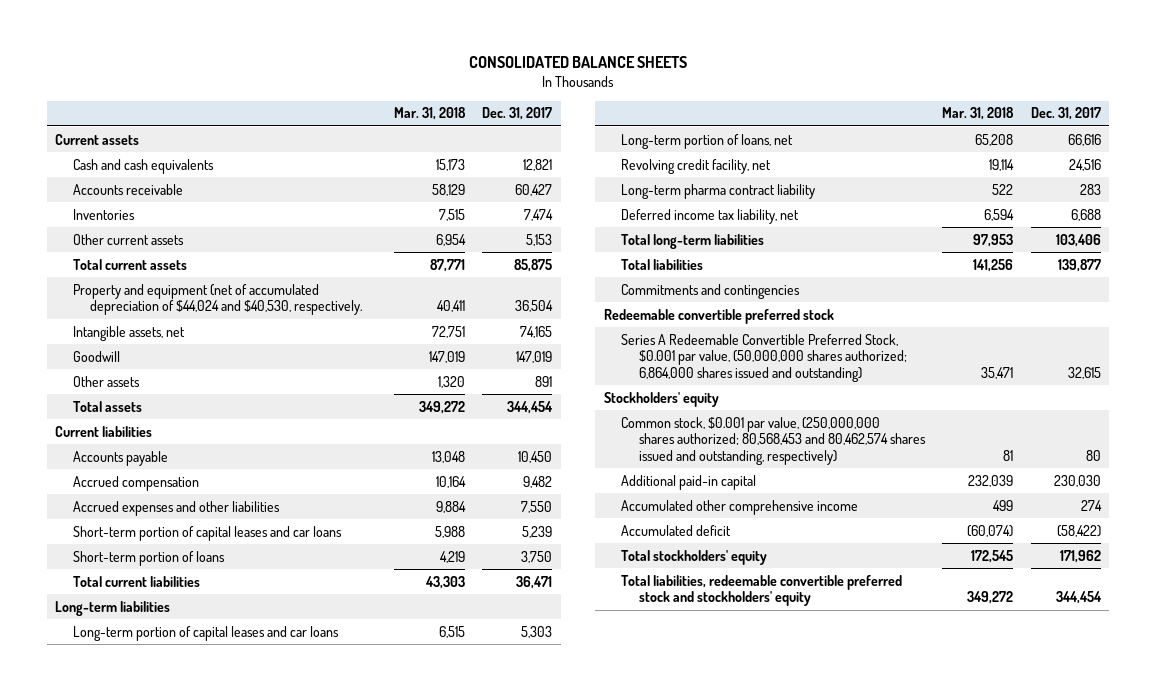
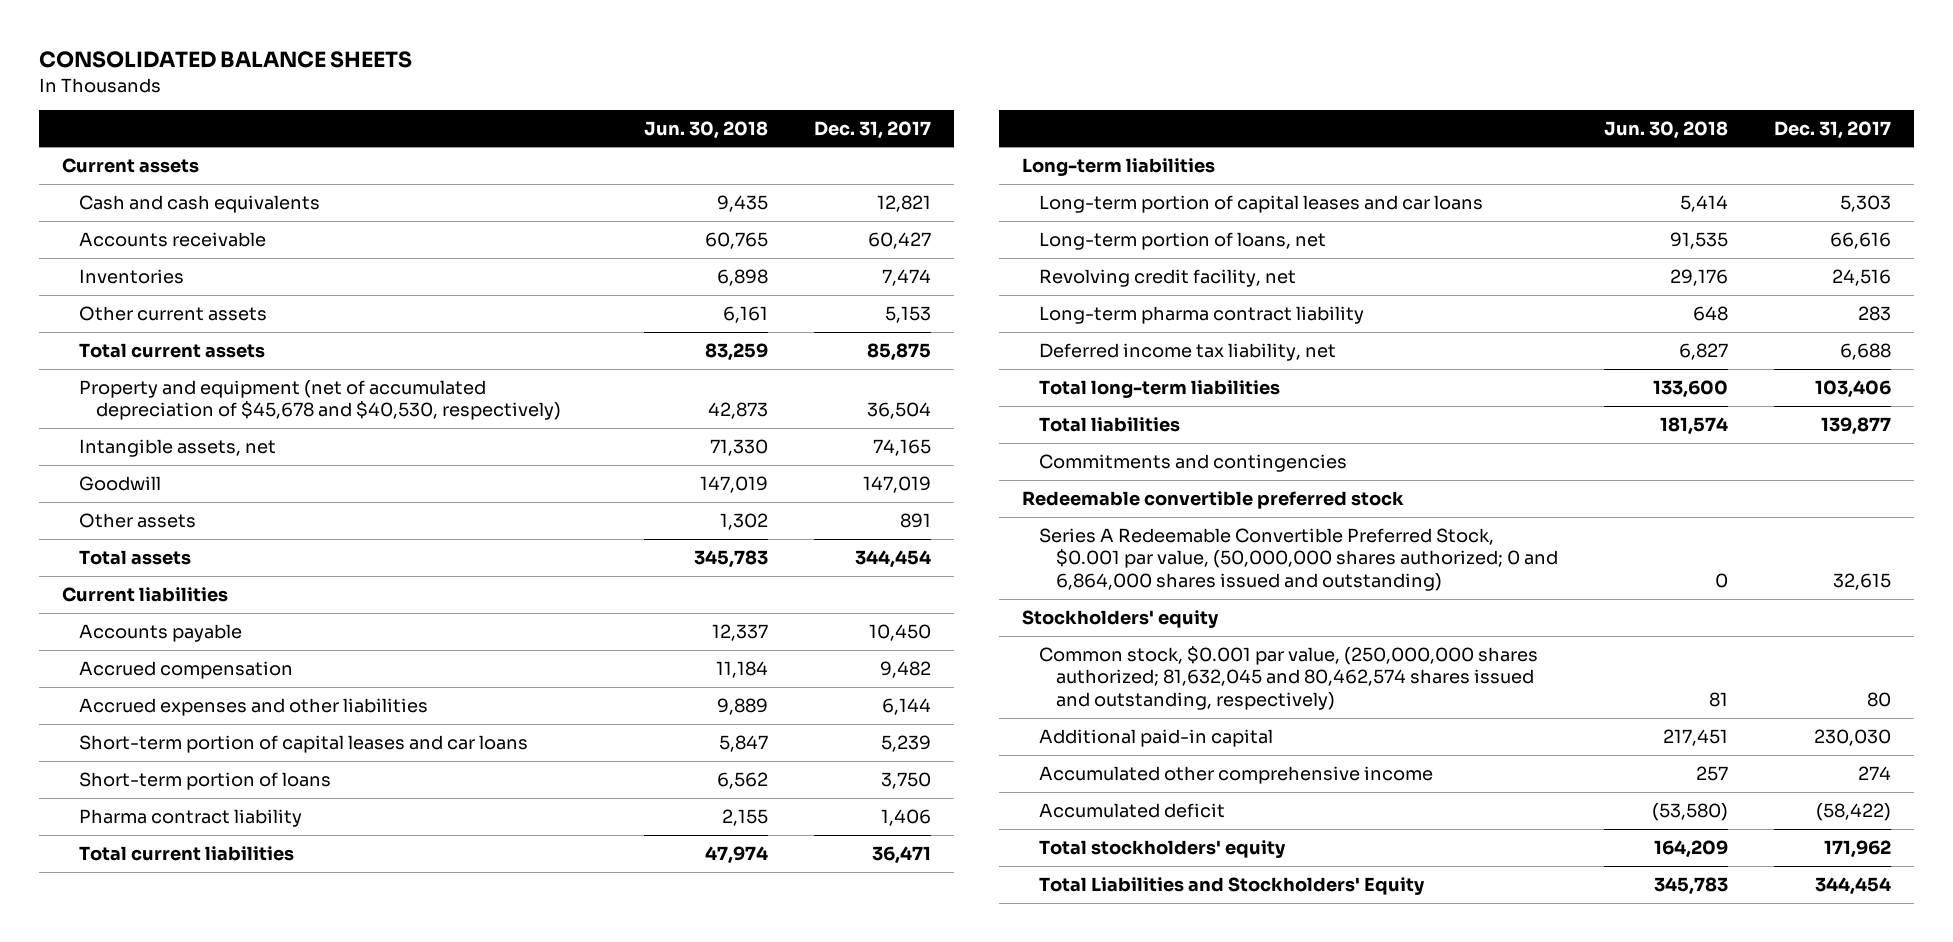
- | Mar. 31, 2018 | Dec. 31, 2017
+ | Jun. 30, 2018 | Dec. 31, 2017
- Property and equipment (net of accumulated depreciation of $44,024 and $40,530, respectively. | 40,411 | 36,504
+ Property and equipment (net of accumulated depreciation of $45,678 and $40,530, respectively) | 42,873 | 36,504
- Accrued expenses and other liabilities | 9,884 | 7,550
+ Accrued expenses and other liabilities | 9,889 | 6,144
+ Pharma contract liability | 2,155 | 1,406
- Series A Redeemable Convertible Preferred Stock, $0.001 par value, (50,000,000 shares authorized; 6,864,000 shares issued and outstanding) | 35,471 | 32,615
+ Series A Redeemable Convertible Preferred Stock, $0.001 par value, (50,000,000 shares authorized; 0 and 6,864,000 shares issued and outstanding) | 0 | 32,615
- Common stock, $0.001 par value, (250,000,000 shares authorized; 80,568,453 and 80,462,574 shares issued and outstanding, respectively) | 81 | 80
+ Common stock, $0.001 par value, (250,000,000 shares authorized; 81,632,045 and 80,462,574 shares issued and outstanding, respectively) | 81 | 80
- Total liabilities, redeemable convertible preferred stock and stockholders' equity | 349,272 | 344,454
+ Total Liabilities and Stockholders' Equity | 345,783 | 344,454

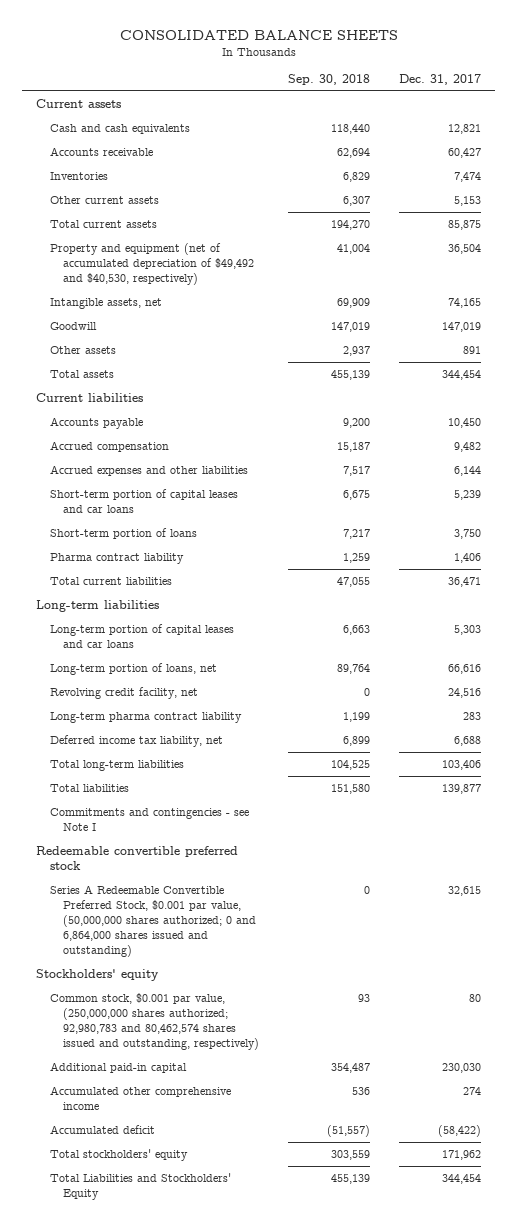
- | Jun. 30, 2018 | Dec. 31, 2017
+ | Sep. 30, 2018 | Dec. 31, 2017
- Property and equipment (net of accumulated depreciation of $45,678 and $40,530, respectively) | 42,873 | 36,504
+ Property and equipment (net of accumulated depreciation of $49,492 and $40,530, respectively) | 41,004 | 36,504
- Commitments and contingencies
+ Commitments and contingencies - see Note I
- Common stock, $0.001 par value, (250,000,000 shares authorized; 81,632,045 and 80,462,574 shares issued and outstanding, respectively) | 81 | 80
+ Common stock, $0.001 par value, (250,000,000 shares authorized; 92,980,783 and 80,462,574 shares issued and outstanding, respectively) | 93 | 80

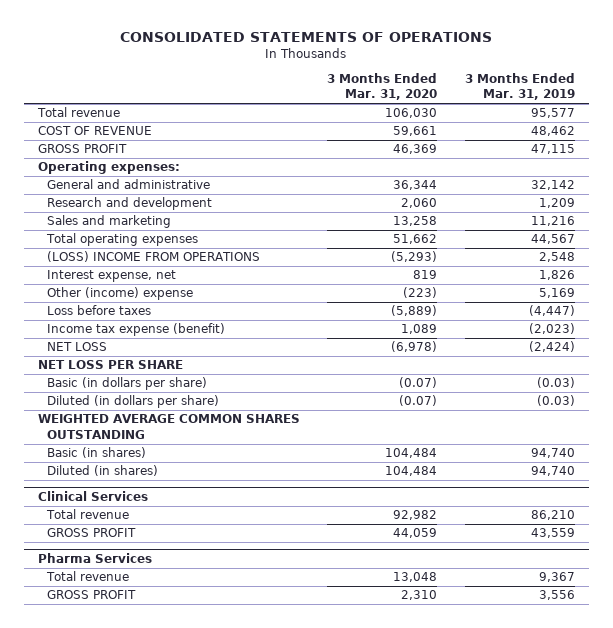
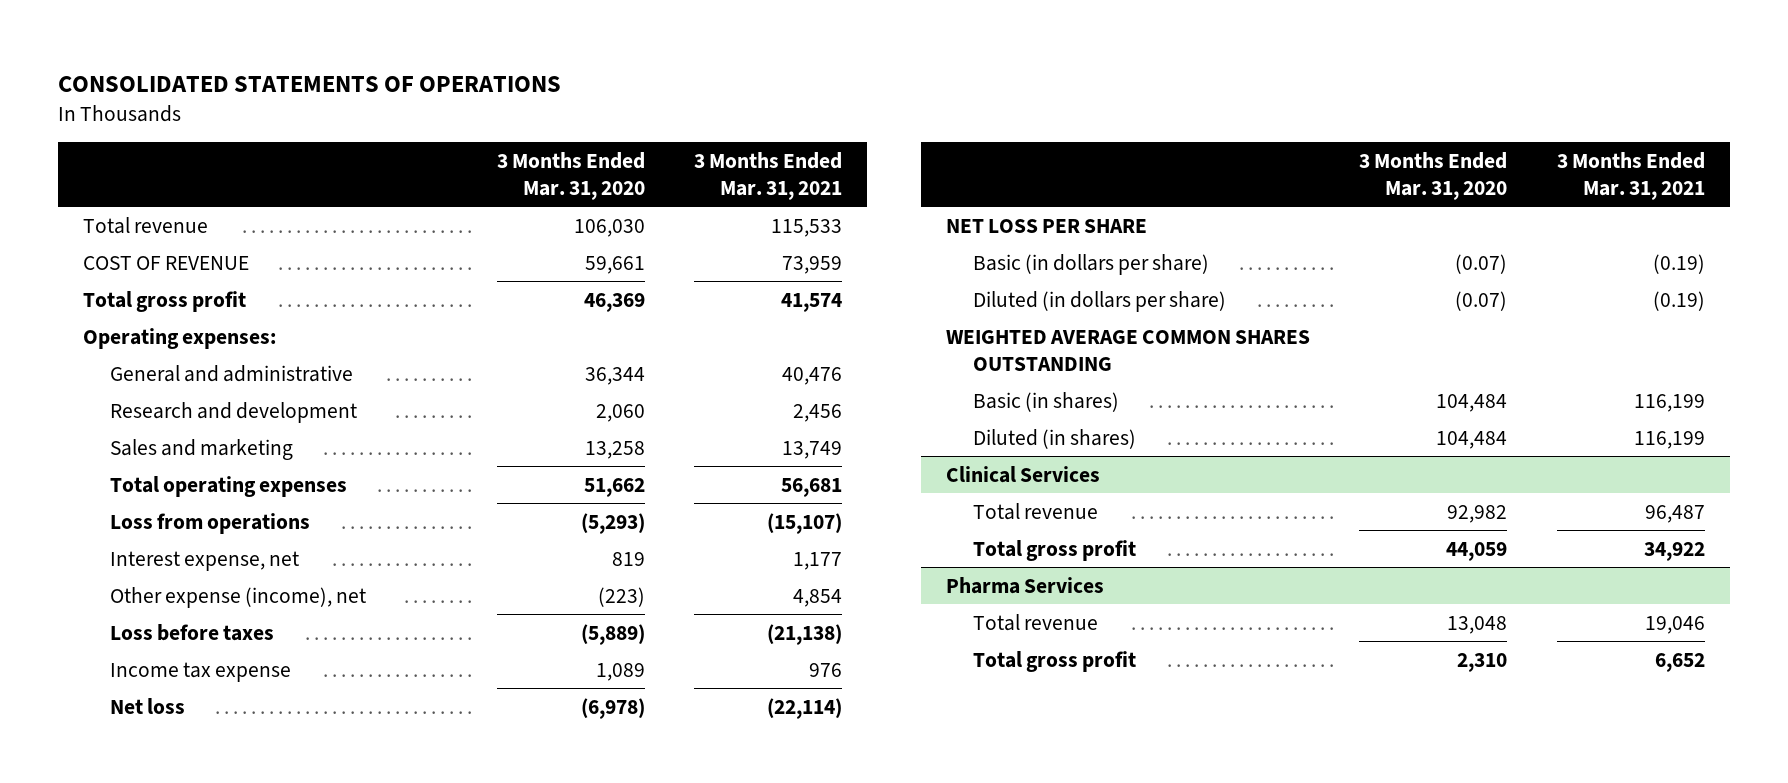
- | 3 Months Ended Mar. 31, 2020 | 3 Months Ended Mar. 31, 2019
+ | 3 Months Ended Mar. 31, 2020 | 3 Months Ended Mar. 31, 2021
- GROSS PROFIT | 46,369 | 47,115
+ Total gross profit | 46,369 | 41,574
- (LOSS) INCOME FROM OPERATIONS | (5,293) | 2,548
+ Loss from operations | (5,293) | (15,107)
- Other (income) expense | (223) | 5,169
+ Other expense (income), net | (223) | 4,854
- Income tax expense (benefit) | 1,089 | (2,023)
- NET LOSS | (6,978) | (2,424)
+ Income tax expense | 1,089 | 976
+ Net loss | (6,978) | (22,114)
@ Clinical Services
- GROSS PROFIT | 44,059 | 43,559
+ Total gross profit | 44,059 | 34,922
@ Pharma Services
- GROSS PROFIT | 2,310 | 3,556
+ Total gross profit | 2,310 | 6,652

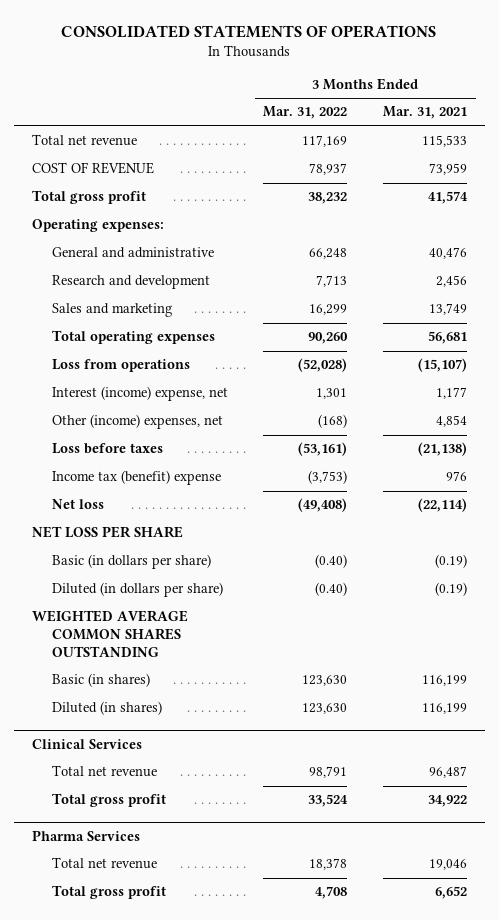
- | 3 Months Ended Mar. 31, 2020 | 3 Months Ended Mar. 31, 2021
+ | 3 Months Ended Mar. 31, 2022 | 3 Months Ended Mar. 31, 2021
- Total revenue | 106,030 | 115,533
+ Total net revenue | 117,169 | 115,533
- Interest expense, net | 819 | 1,177
- Other expense (income), net | (223) | 4,854
+ Interest (income) expense, net | 1,301 | 1,177
+ Other (income) expenses, net | (168) | 4,854
- Income tax expense | 1,089 | 976
+ Income tax (benefit) expense | (3,753) | 976
@ Clinical Services
- Total revenue | 92,982 | 96,487
+ Total net revenue | 98,791 | 96,487
@ Pharma Services
- Total revenue | 13,048 | 19,046
+ Total net revenue | 18,378 | 19,046

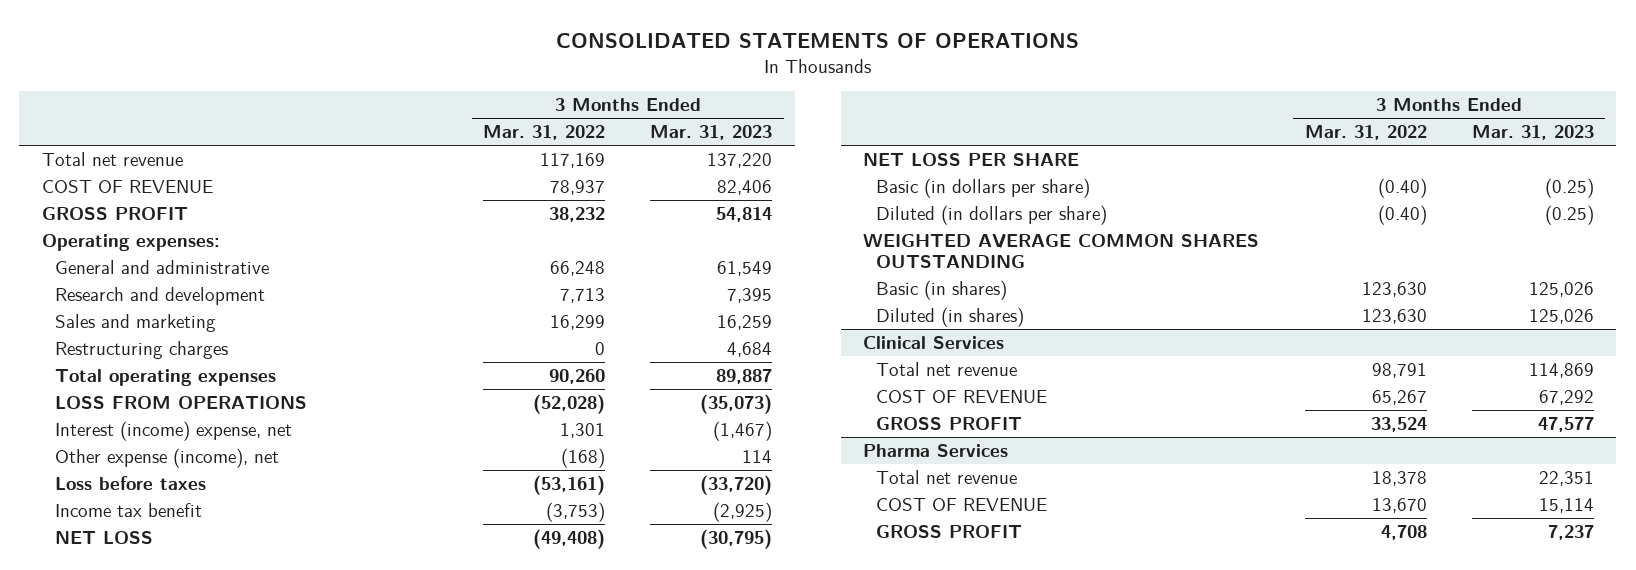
- | 3 Months Ended Mar. 31, 2022 | 3 Months Ended Mar. 31, 2021
+ | 3 Months Ended Mar. 31, 2022 | 3 Months Ended Mar. 31, 2023
- Total gross profit | 38,232 | 41,574
+ GROSS PROFIT | 38,232 | 54,814
+ Restructuring charges | 0 | 4,684
- Loss from operations | (52,028) | (15,107)
+ LOSS FROM OPERATIONS | (52,028) | (35,073)
- Other (income) expenses, net | (168) | 4,854
+ Other expense (income), net | (168) | 114
- Income tax (benefit) expense | (3,753) | 976
- Net loss | (49,408) | (22,114)
+ Income tax benefit | (3,753) | (2,925)
+ NET LOSS | (49,408) | (30,795)
@ Clinical Services
- Total gross profit | 33,524 | 34,922
+ COST OF REVENUE | 65,267 | 67,292
+ GROSS PROFIT | 33,524 | 47,577
@ Pharma Services
- Total gross profit | 4,708 | 6,652
+ COST OF REVENUE | 13,670 | 15,114
+ GROSS PROFIT | 4,708 | 7,237

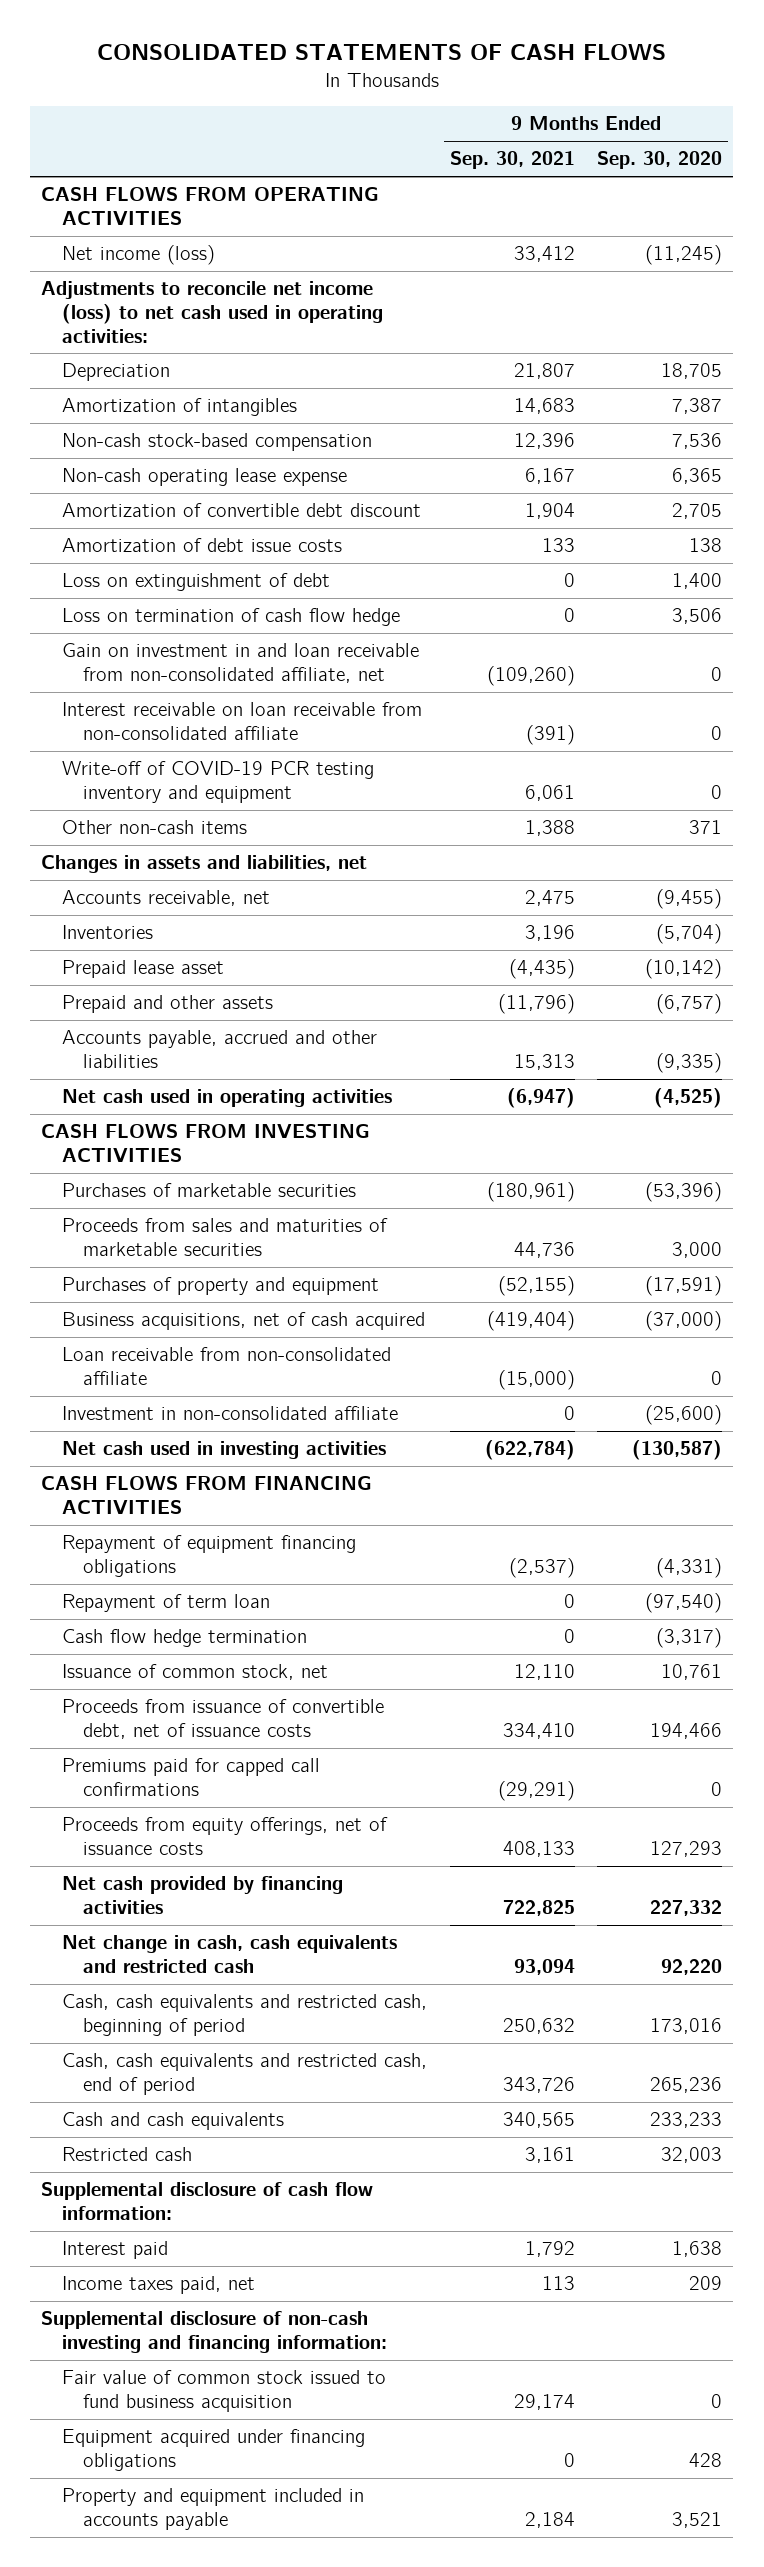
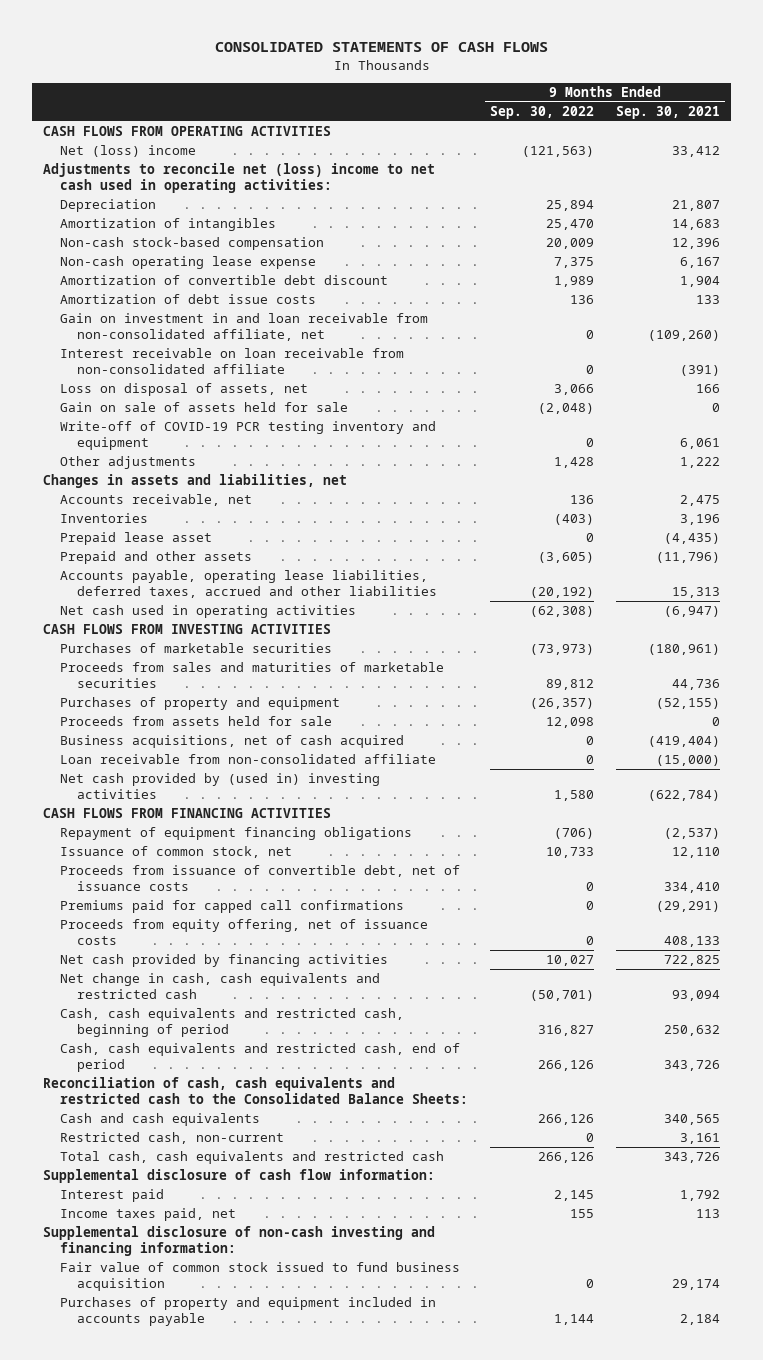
- | 9 Months Ended Sep. 30, 2021 | 9 Months Ended Sep. 30, 2020
+ | 9 Months Ended Sep. 30, 2022 | 9 Months Ended Sep. 30, 2021
- Net income (loss) | 33,412 | (11,245)
- Adjustments to reconcile net income (loss) to net cash used in operating activities:
+ Net (loss) income | (121,563) | 33,412
+ Adjustments to reconcile net (loss) income to net cash used in operating activities:
- Loss on extinguishment of debt | 0 | 1,400
- Loss on termination of cash flow hedge | 0 | 3,506
+ Loss on disposal of assets, net | 3,066 | 166
+ Gain on sale of assets held for sale | (2,048) | 0
- Other non-cash items | 1,388 | 371
+ Other adjustments | 1,428 | 1,222
- Accounts payable, accrued and other liabilities | 15,313 | (9,335)
+ Accounts payable, operating lease liabilities, deferred taxes, accrued and other liabilities | (20,192) | 15,313
+ Proceeds from assets held for sale | 12,098 | 0
- Investment in non-consolidated affiliate | 0 | (25,600)
- Net cash used in investing activities | (622,784) | (130,587)
+ Net cash provided by (used in) investing activities | 1,580 | (622,784)
- Repayment of term loan | 0 | (97,540)
- Cash flow hedge termination | 0 | (3,317)
- Proceeds from equity offerings, net of issuance costs | 408,133 | 127,293
+ Proceeds from equity offering, net of issuance costs | 0 | 408,133
+ Reconciliation of cash, cash equivalents and restricted cash to the Consolidated Balance Sheets:
- Restricted cash | 3,161 | 32,003
+ Restricted cash, non-current | 0 | 3,161
+ Total cash, cash equivalents and restricted cash | 266,126 | 343,726
- Equipment acquired under financing obligations | 0 | 428
- Property and equipment included in accounts payable | 2,184 | 3,521
+ Purchases of property and equipment included in accounts payable | 1,144 | 2,184

